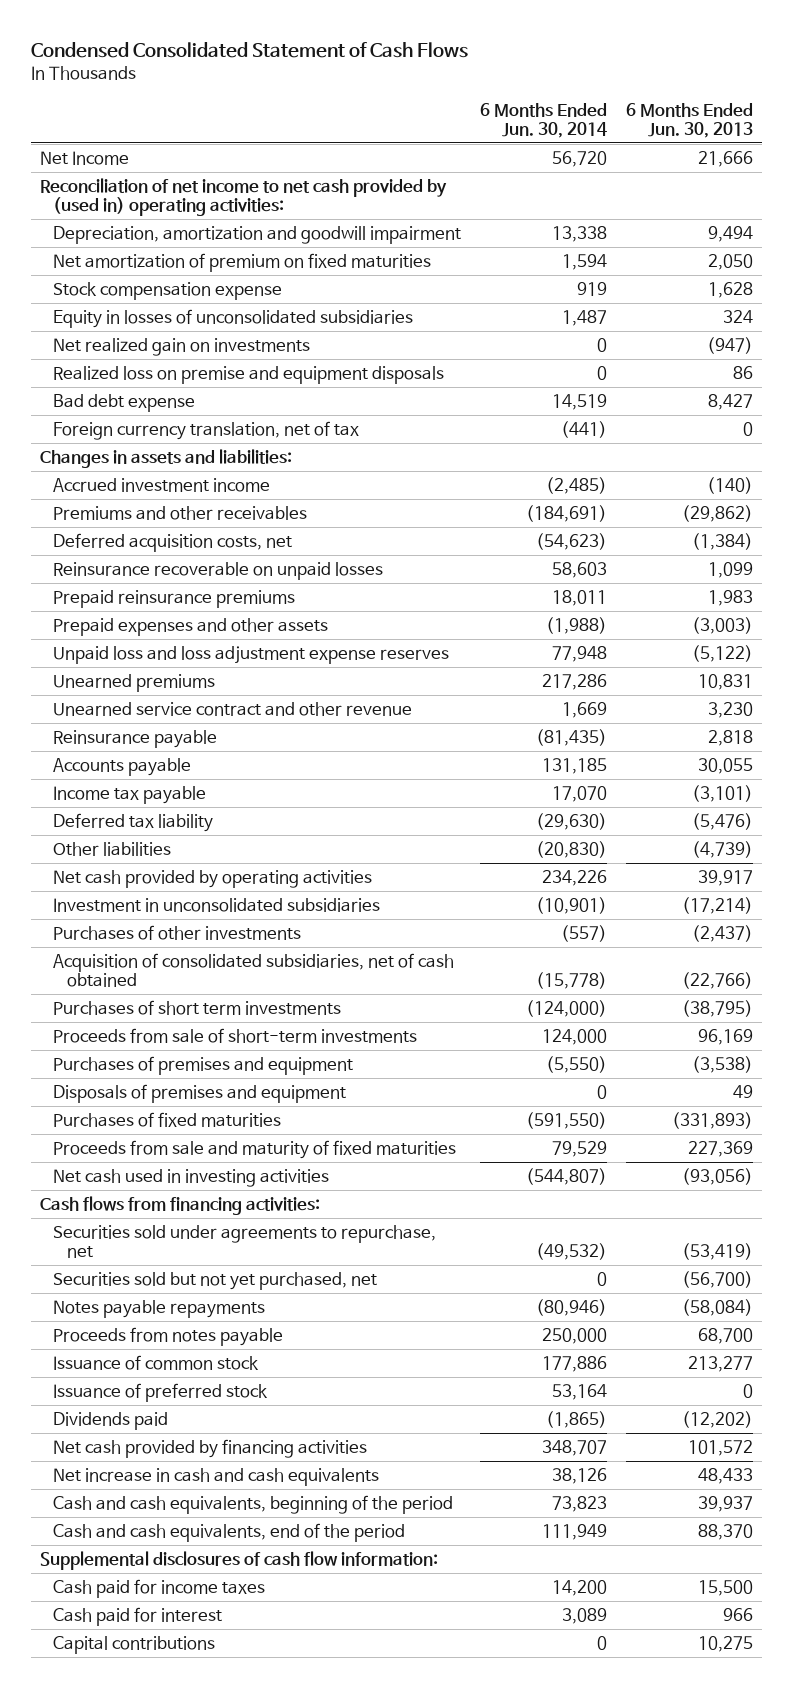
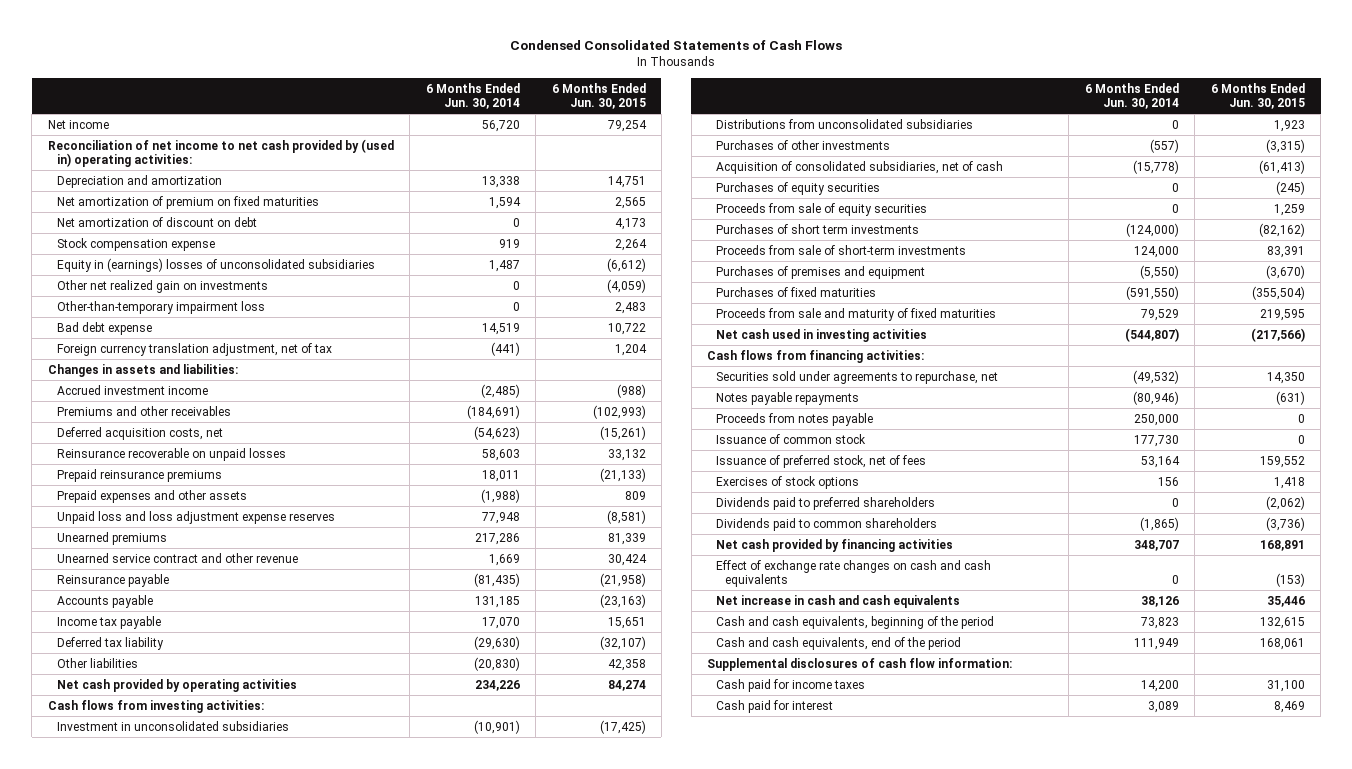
- Condensed Consolidated Statement of Cash Flows
+ Condensed Consolidated Statements of Cash Flows
- | 6 Months Ended Jun. 30, 2014 | 6 Months Ended Jun. 30, 2013
+ | 6 Months Ended Jun. 30, 2014 | 6 Months Ended Jun. 30, 2015
- Net Income | 56,720 | 21,666
+ Net income | 56,720 | 79,254
- Depreciation, amortization and goodwill impairment | 13,338 | 9,494
+ Depreciation and amortization | 13,338 | 14,751
+ Net amortization of discount on debt | 0 | 4,173
- Equity in losses of unconsolidated subsidiaries | 1,487 | 324
- Net realized gain on investments | 0 | (947)
- Realized loss on premise and equipment disposals | 0 | 86
+ Equity in (earnings) losses of unconsolidated subsidiaries | 1,487 | (6,612)
+ Other net realized gain on investments | 0 | (4,059)
+ Other-than-temporary impairment loss | 0 | 2,483
- Foreign currency translation, net of tax | (441) | 0
+ Foreign currency translation adjustment, net of tax | (441) | 1,204
+ Cash flows from investing activities:
+ Distributions from unconsolidated subsidiaries | 0 | 1,923
- Acquisition of consolidated subsidiaries, net of cash obtained | (15,778) | (22,766)
+ Acquisition of consolidated subsidiaries, net of cash | (15,778) | (61,413)
+ Purchases of equity securities | 0 | (245)
+ Proceeds from sale of equity securities | 0 | 1,259
- Disposals of premises and equipment | 0 | 49
- Securities sold but not yet purchased, net | 0 | (56,700)
- Issuance of common stock | 177,886 | 213,277
- Issuance of preferred stock | 53,164 | 0
- Dividends paid | (1,865) | (12,202)
+ Issuance of common stock | 177,730 | 0
+ Issuance of preferred stock, net of fees | 53,164 | 159,552
+ Exercises of stock options | 156 | 1,418
+ Dividends paid to preferred shareholders | 0 | (2,062)
+ Dividends paid to common shareholders | (1,865) | (3,736)
+ Effect of exchange rate changes on cash and cash equivalents | 0 | (153)
- Capital contributions | 0 | 10,275

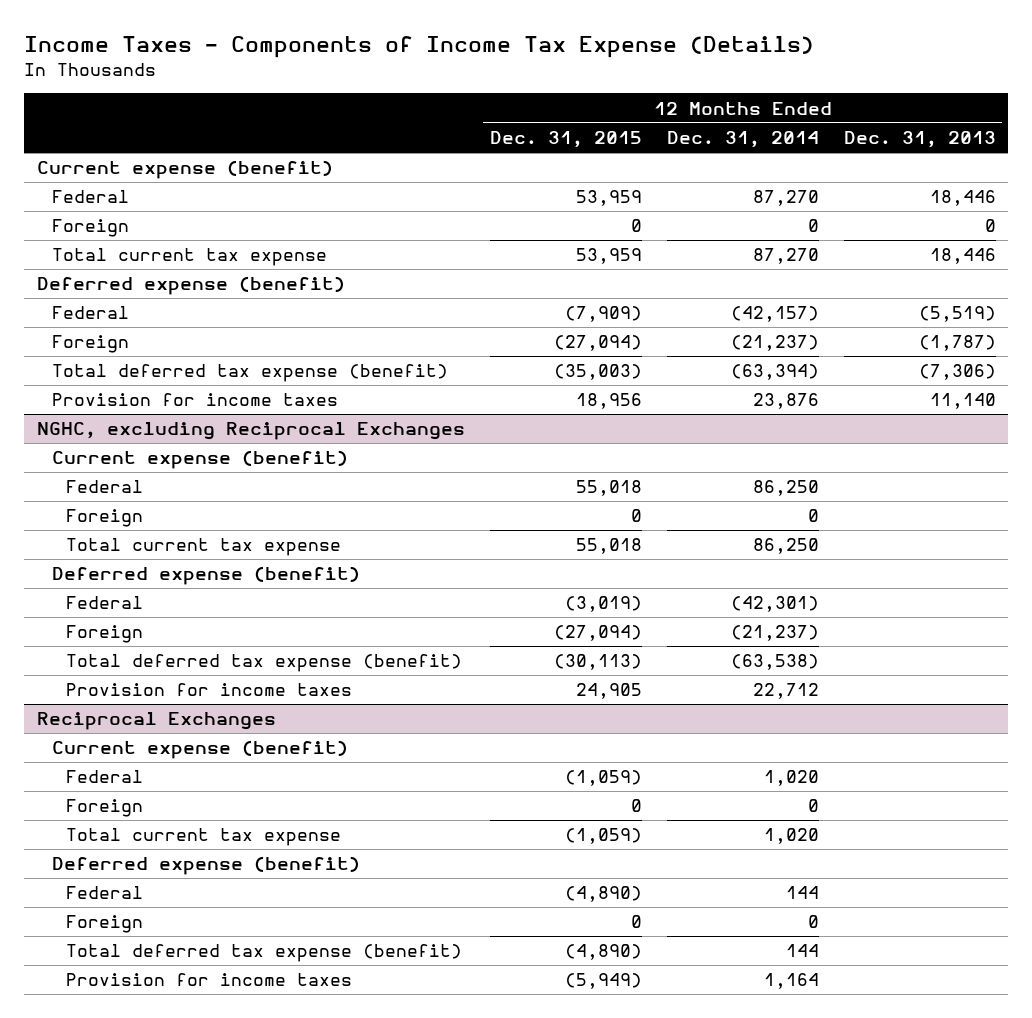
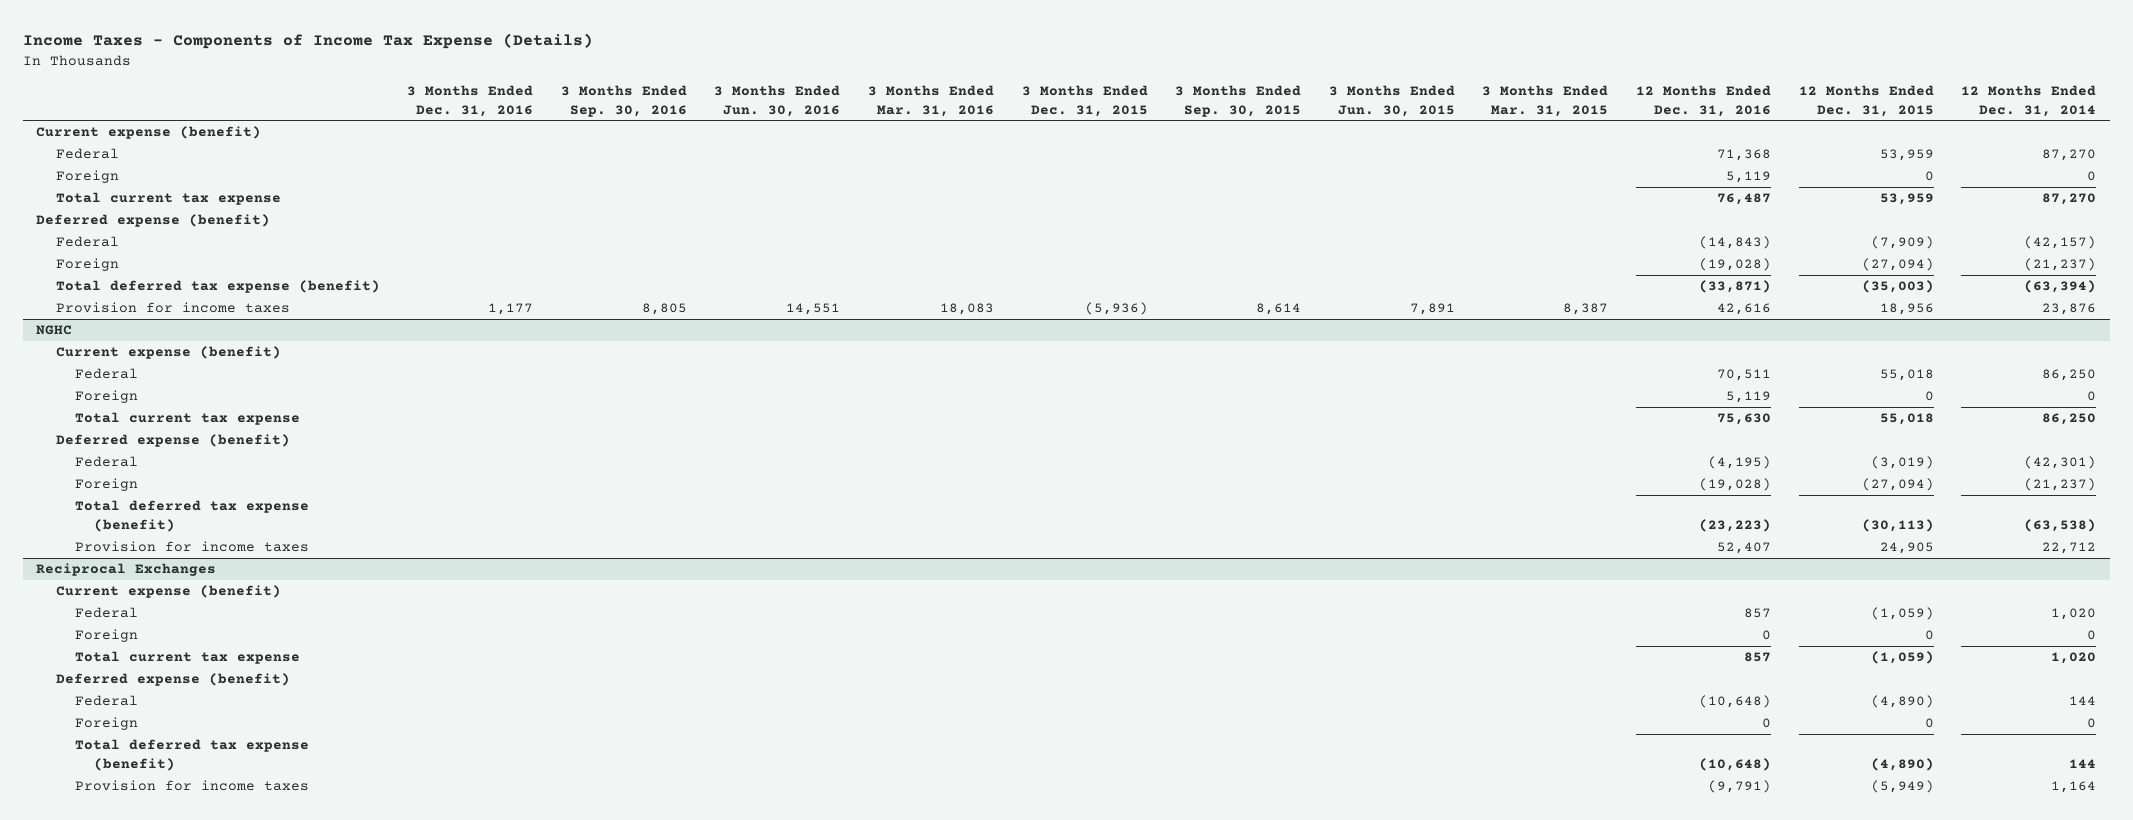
- | 12 Months Ended Dec. 31, 2015 | 12 Months Ended Dec. 31, 2014 | 12 Months Ended Dec. 31, 2013
+ | 3 Months Ended Dec. 31, 2016 | 3 Months Ended Sep. 30, 2016 | 3 Months Ended Jun. 30, 2016 | 3 Months Ended Mar. 31, 2016 | 3 Months Ended Dec. 31, 2015 | 3 Months Ended Sep. 30, 2015 | 3 Months Ended Jun. 30, 2015 | 3 Months Ended Mar. 31, 2015 | 12 Months Ended Dec. 31, 2016 | 12 Months Ended Dec. 31, 2015 | 12 Months Ended Dec. 31, 2014
- NGHC, excluding Reciprocal Exchanges
+ NGHC

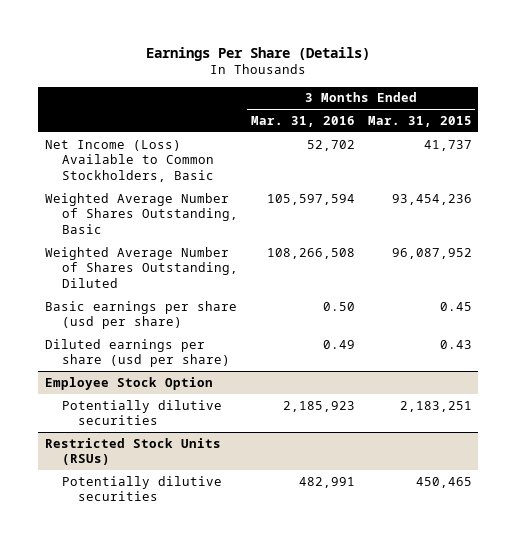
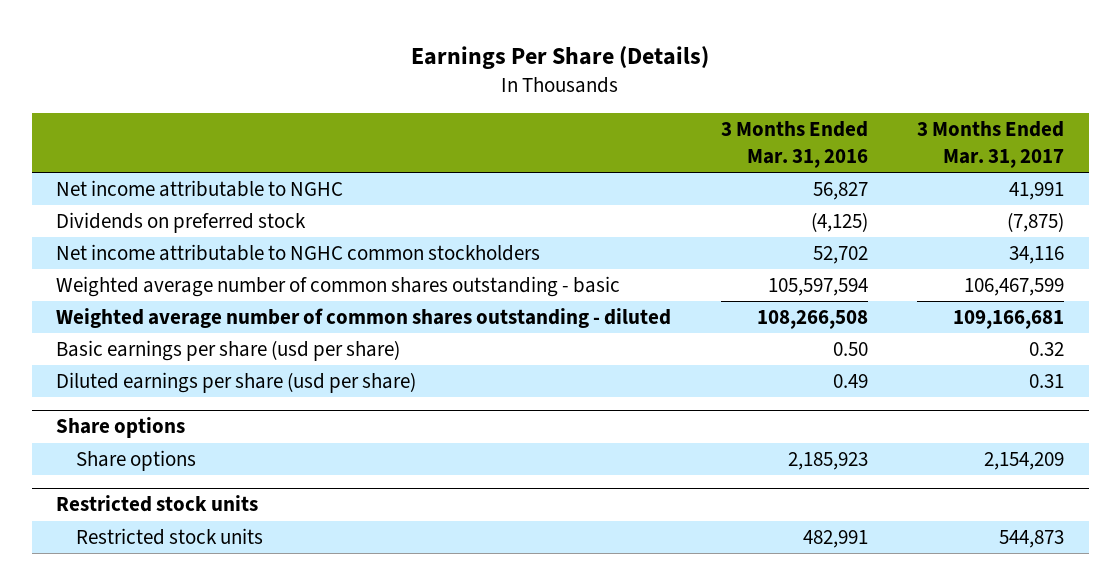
- | 3 Months Ended Mar. 31, 2016 | 3 Months Ended Mar. 31, 2015
+ | 3 Months Ended Mar. 31, 2016 | 3 Months Ended Mar. 31, 2017
- Net Income (Loss) Available to Common Stockholders, Basic | 52,702 | 41,737
- Weighted Average Number of Shares Outstanding, Basic | 105,597,594 | 93,454,236
- Weighted Average Number of Shares Outstanding, Diluted | 108,266,508 | 96,087,952
+ Net income attributable to NGHC | 56,827 | 41,991
+ Dividends on preferred stock | (4,125) | (7,875)
+ Net income attributable to NGHC common stockholders | 52,702 | 34,116
+ Weighted average number of common shares outstanding - basic | 105,597,594 | 106,467,599
+ Weighted average number of common shares outstanding - diluted | 108,266,508 | 109,166,681
- Employee Stock Option
- Potentially dilutive securities | 2,185,923 | 2,183,251
- Restricted Stock Units (RSUs)
- Potentially dilutive securities | 482,991 | 450,465
+ Share options
+ Share options | 2,185,923 | 2,154,209
+ Restricted stock units
+ Restricted stock units | 482,991 | 544,873

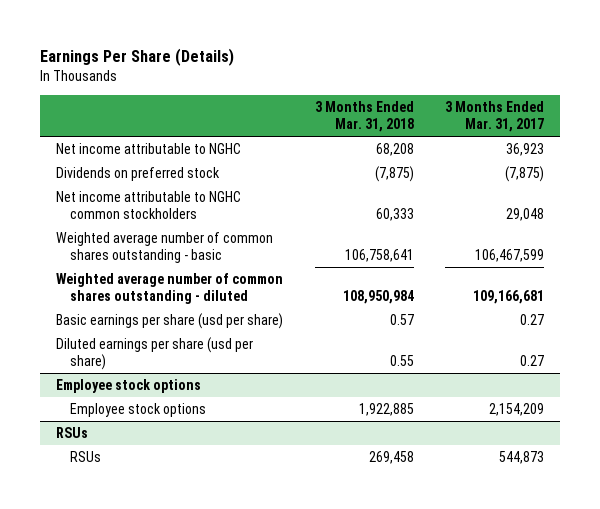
- | 3 Months Ended Mar. 31, 2016 | 3 Months Ended Mar. 31, 2017
+ | 3 Months Ended Mar. 31, 2018 | 3 Months Ended Mar. 31, 2017
- Net income attributable to NGHC | 56,827 | 41,991
+ Net income attributable to NGHC | 68,208 | 36,923
- Net income attributable to NGHC common stockholders | 52,702 | 34,116
+ Net income attributable to NGHC common stockholders | 60,333 | 29,048
- Basic earnings per share (usd per share) | 0.50 | 0.32
- Diluted earnings per share (usd per share) | 0.49 | 0.31
- Share options
- Share options | 2,185,923 | 2,154,209
- Restricted stock units
- Restricted stock units | 482,991 | 544,873
+ Basic earnings per share (usd per share) | 0.57 | 0.27
+ Diluted earnings per share (usd per share) | 0.55 | 0.27
+ Employee stock options
+ Employee stock options | 1,922,885 | 2,154,209
+ RSUs
+ RSUs | 269,458 | 544,873

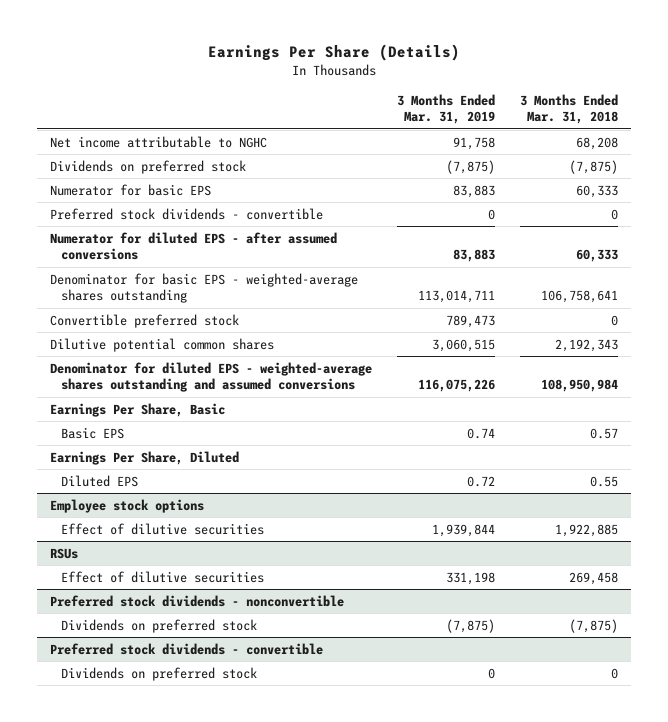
- | 3 Months Ended Mar. 31, 2018 | 3 Months Ended Mar. 31, 2017
+ | 3 Months Ended Mar. 31, 2019 | 3 Months Ended Mar. 31, 2018
- Net income attributable to NGHC common stockholders | 60,333 | 29,048
- Weighted average number of common shares outstanding - basic | 106,758,641 | 106,467,599
- Weighted average number of common shares outstanding - diluted | 108,950,984 | 109,166,681
- Basic earnings per share (usd per share) | 0.57 | 0.27
- Diluted earnings per share (usd per share) | 0.55 | 0.27
+ Numerator for basic EPS | 83,883 | 60,333
+ Preferred stock dividends - convertible | 0 | 0
+ Numerator for diluted EPS - after assumed conversions | 83,883 | 60,333
+ Denominator for basic EPS - weighted-average shares outstanding | 113,014,711 | 106,758,641
+ Convertible preferred stock | 789,473 | 0
+ Dilutive potential common shares | 3,060,515 | 2,192,343
+ Denominator for diluted EPS - weighted-average shares outstanding and assumed conversions | 116,075,226 | 108,950,984
+ Earnings Per Share, Basic
+ Basic EPS | 0.74 | 0.57
+ Earnings Per Share, Diluted
+ Diluted EPS | 0.72 | 0.55
@ Employee stock options
- Employee stock options | 1,922,885 | 2,154,209
+ Effect of dilutive securities | 1,939,844 | 1,922,885
@ RSUs
- RSUs | 269,458 | 544,873
+ Effect of dilutive securities | 331,198 | 269,458
+ Preferred stock dividends - nonconvertible
+ Dividends on preferred stock | (7,875) | (7,875)
+ Preferred stock dividends - convertible
+ Dividends on preferred stock | 0 | 0

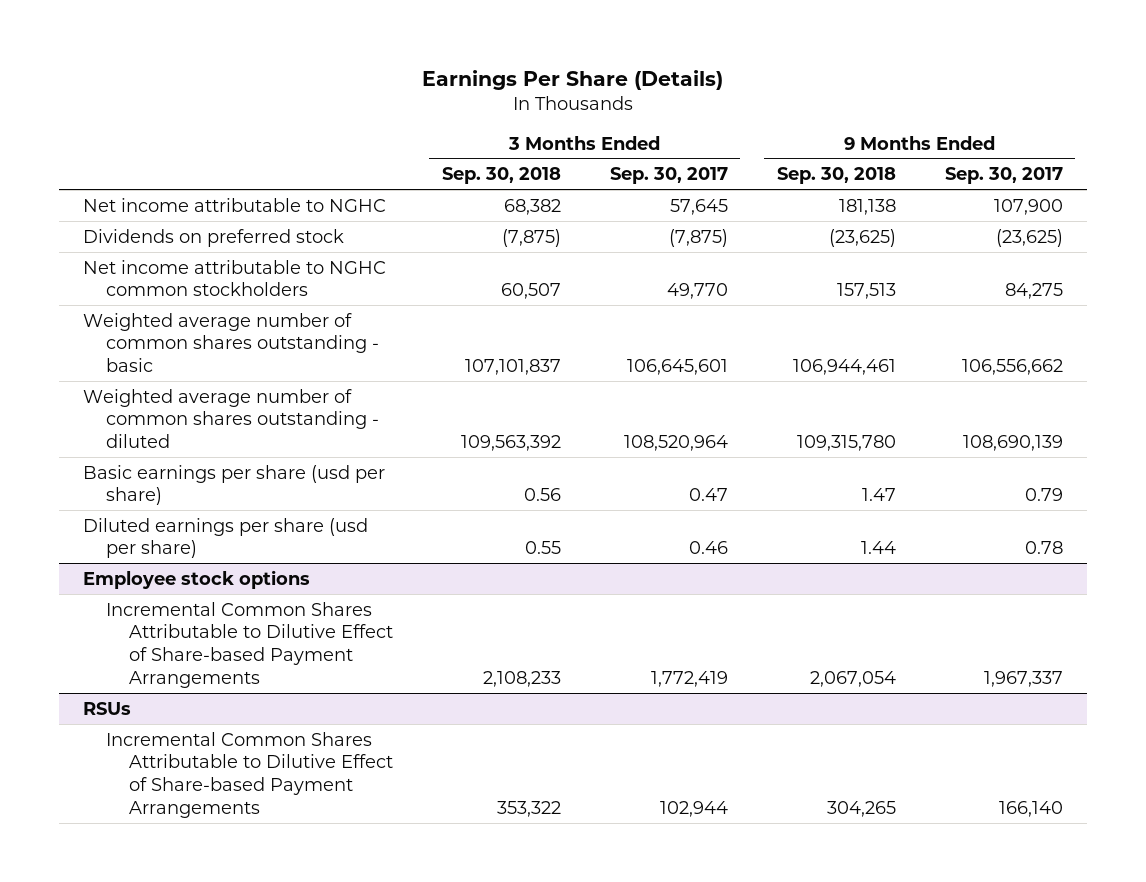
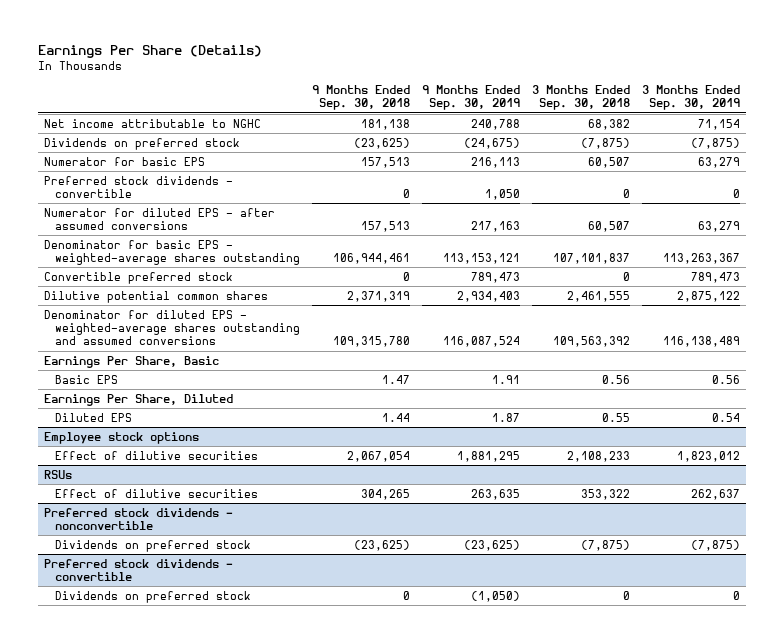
- | 3 Months Ended Sep. 30, 2018 | 3 Months Ended Sep. 30, 2017 | 9 Months Ended Sep. 30, 2018 | 9 Months Ended Sep. 30, 2017
+ | 9 Months Ended Sep. 30, 2018 | 9 Months Ended Sep. 30, 2019 | 3 Months Ended Sep. 30, 2018 | 3 Months Ended Sep. 30, 2019
- Net income attributable to NGHC common stockholders | 60,507 | 49,770 | 157,513 | 84,275
- Weighted average number of common shares outstanding - basic | 107,101,837 | 106,645,601 | 106,944,461 | 106,556,662
- Weighted average number of common shares outstanding - diluted | 109,563,392 | 108,520,964 | 109,315,780 | 108,690,139
- Basic earnings per share (usd per share) | 0.56 | 0.47 | 1.47 | 0.79
- Diluted earnings per share (usd per share) | 0.55 | 0.46 | 1.44 | 0.78
+ Numerator for basic EPS | 157,513 | 216,113 | 60,507 | 63,279
+ Preferred stock dividends - convertible | 0 | 1,050 | 0 | 0
+ Numerator for diluted EPS - after assumed conversions | 157,513 | 217,163 | 60,507 | 63,279
+ Denominator for basic EPS - weighted-average shares outstanding | 106,944,461 | 113,153,121 | 107,101,837 | 113,263,367
+ Convertible preferred stock | 0 | 789,473 | 0 | 789,473
+ Dilutive potential common shares | 2,371,319 | 2,934,403 | 2,461,555 | 2,875,122
+ Denominator for diluted EPS - weighted-average shares outstanding and assumed conversions | 109,315,780 | 116,087,524 | 109,563,392 | 116,138,489
+ Earnings Per Share, Basic
+ Basic EPS | 1.47 | 1.91 | 0.56 | 0.56
+ Earnings Per Share, Diluted
+ Diluted EPS | 1.44 | 1.87 | 0.55 | 0.54
@ Employee stock options
- Incremental Common Shares Attributable to Dilutive Effect of Share-based Payment Arrangements | 2,108,233 | 1,772,419 | 2,067,054 | 1,967,337
+ Effect of dilutive securities | 2,067,054 | 1,881,295 | 2,108,233 | 1,823,012
@ RSUs
- Incremental Common Shares Attributable to Dilutive Effect of Share-based Payment Arrangements | 353,322 | 102,944 | 304,265 | 166,140
+ Effect of dilutive securities | 304,265 | 263,635 | 353,322 | 262,637
+ Preferred stock dividends - nonconvertible
+ Dividends on preferred stock | (23,625) | (23,625) | (7,875) | (7,875)
+ Preferred stock dividends - convertible
+ Dividends on preferred stock | 0 | (1,050) | 0 | 0

